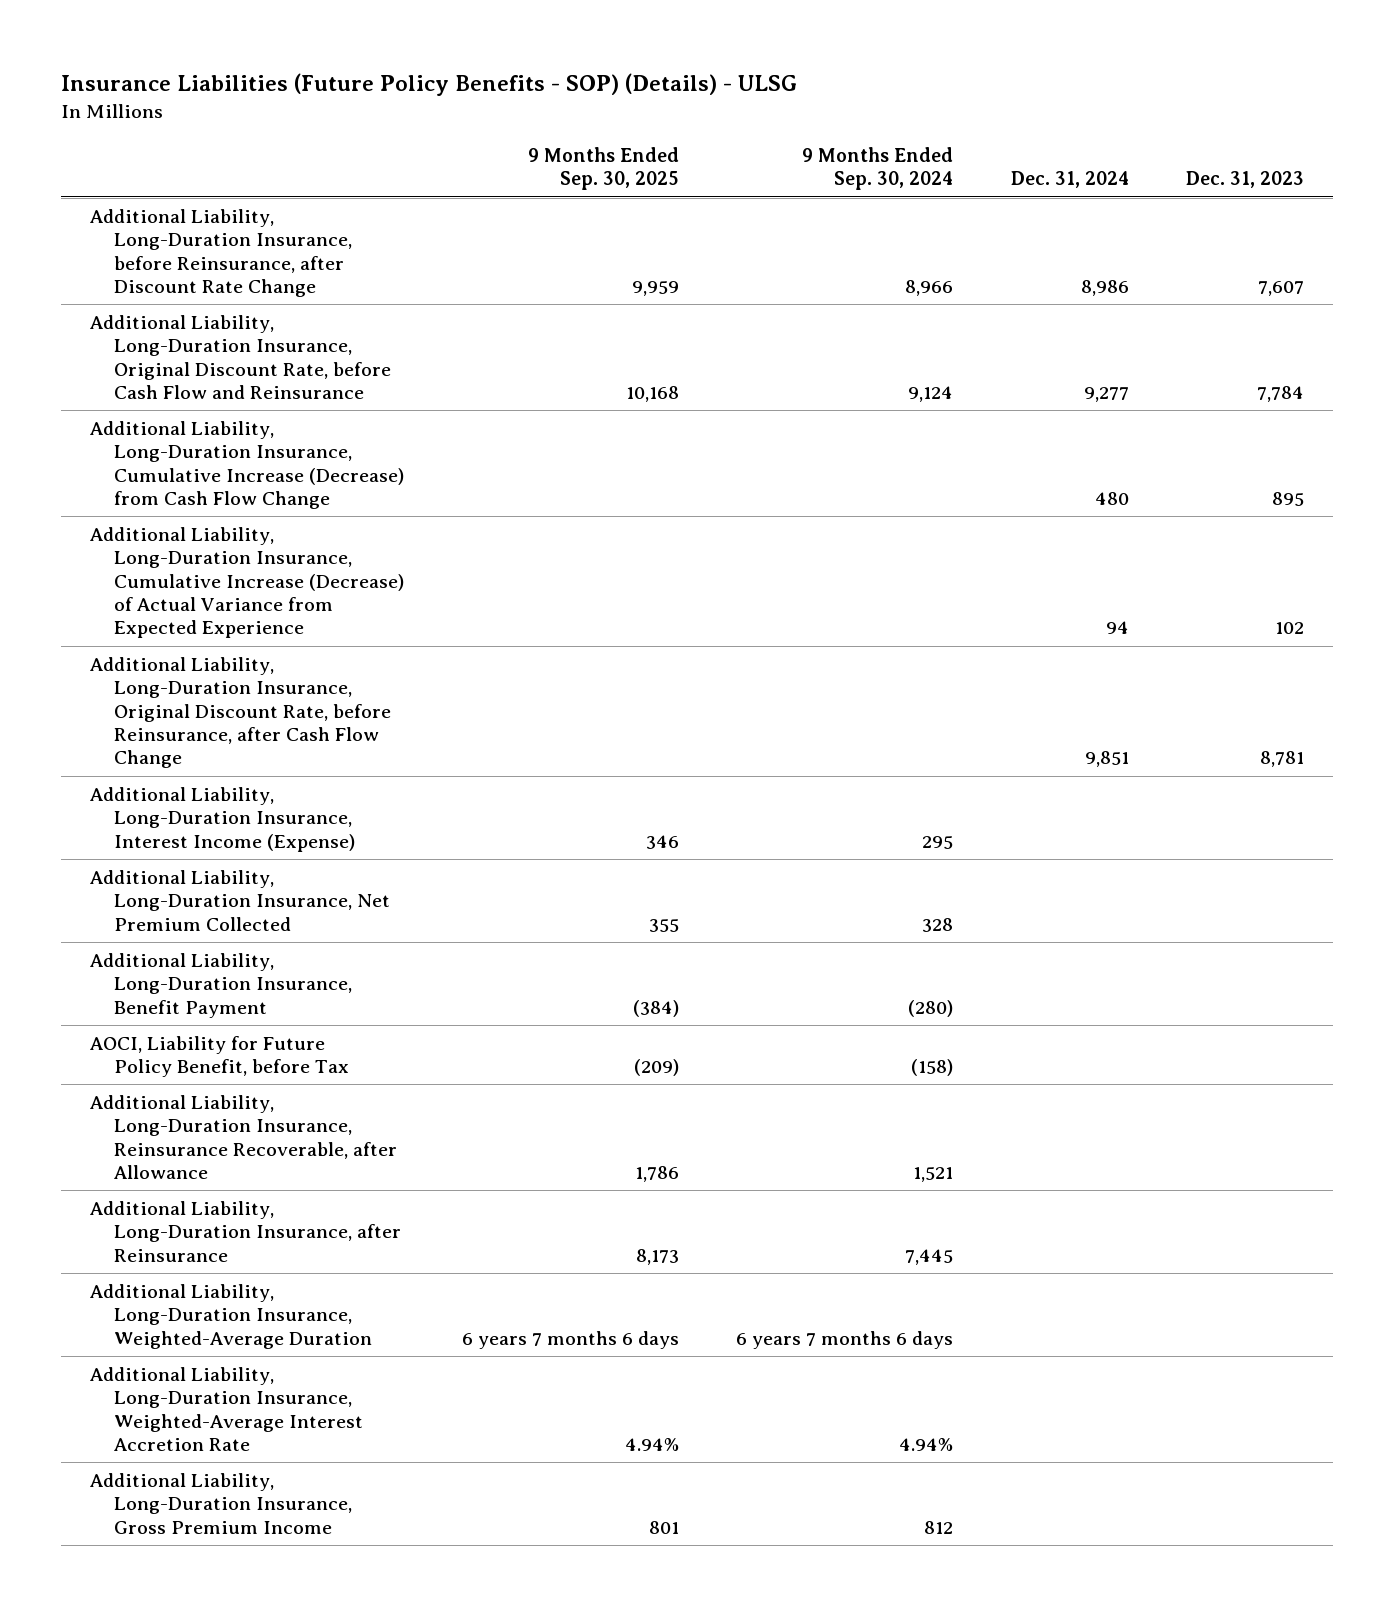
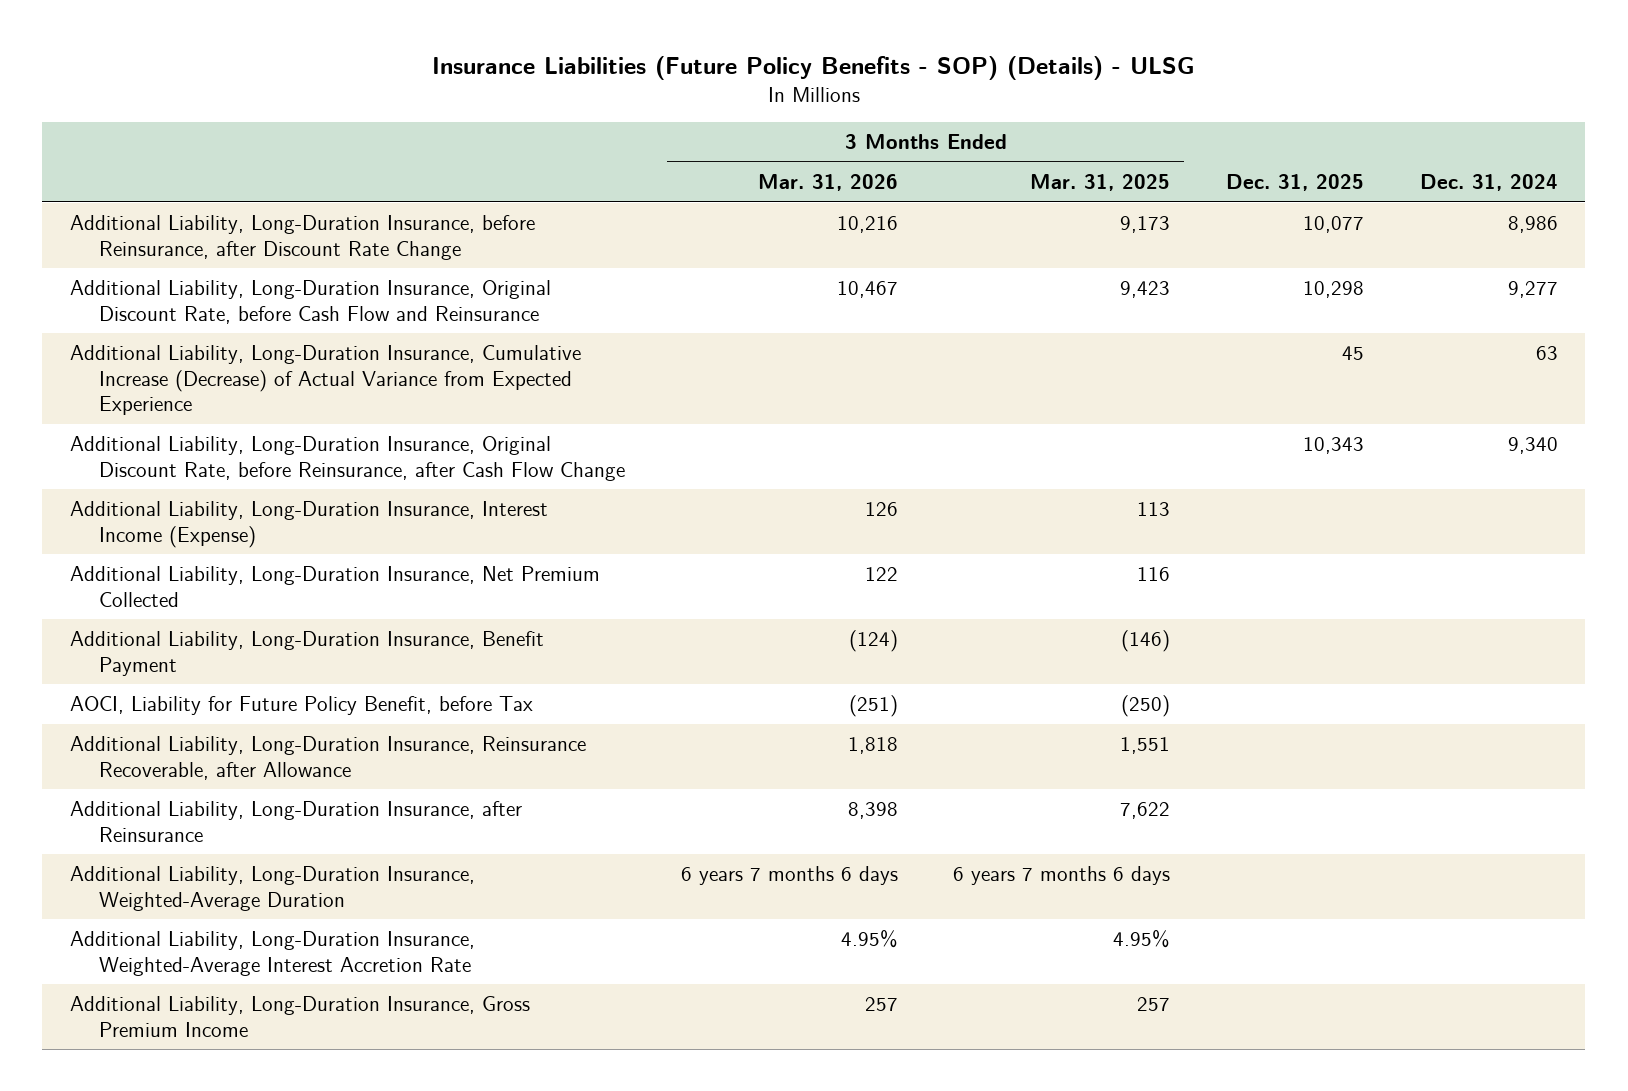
- | 9 Months Ended Sep. 30, 2025 | 9 Months Ended Sep. 30, 2024 | Dec. 31, 2024 | Dec. 31, 2023
+ | 3 Months Ended Mar. 31, 2026 | 3 Months Ended Mar. 31, 2025 | Dec. 31, 2025 | Dec. 31, 2024
- Additional Liability, Long-Duration Insurance, Cumulative Increase (Decrease) from Cash Flow Change | | | 480 | 895
- Additional Liability, Long-Duration Insurance, Cumulative Increase (Decrease) of Actual Variance from Expected Experience | | | 94 | 102
- Additional Liability, Long-Duration Insurance, Original Discount Rate, before Reinsurance, after Cash Flow Change | | | 9,851 | 8,781
+ Additional Liability, Long-Duration Insurance, Cumulative Increase (Decrease) of Actual Variance from Expected Experience | | | 45 | 63
+ Additional Liability, Long-Duration Insurance, Original Discount Rate, before Reinsurance, after Cash Flow Change | | | 10,343 | 9,340

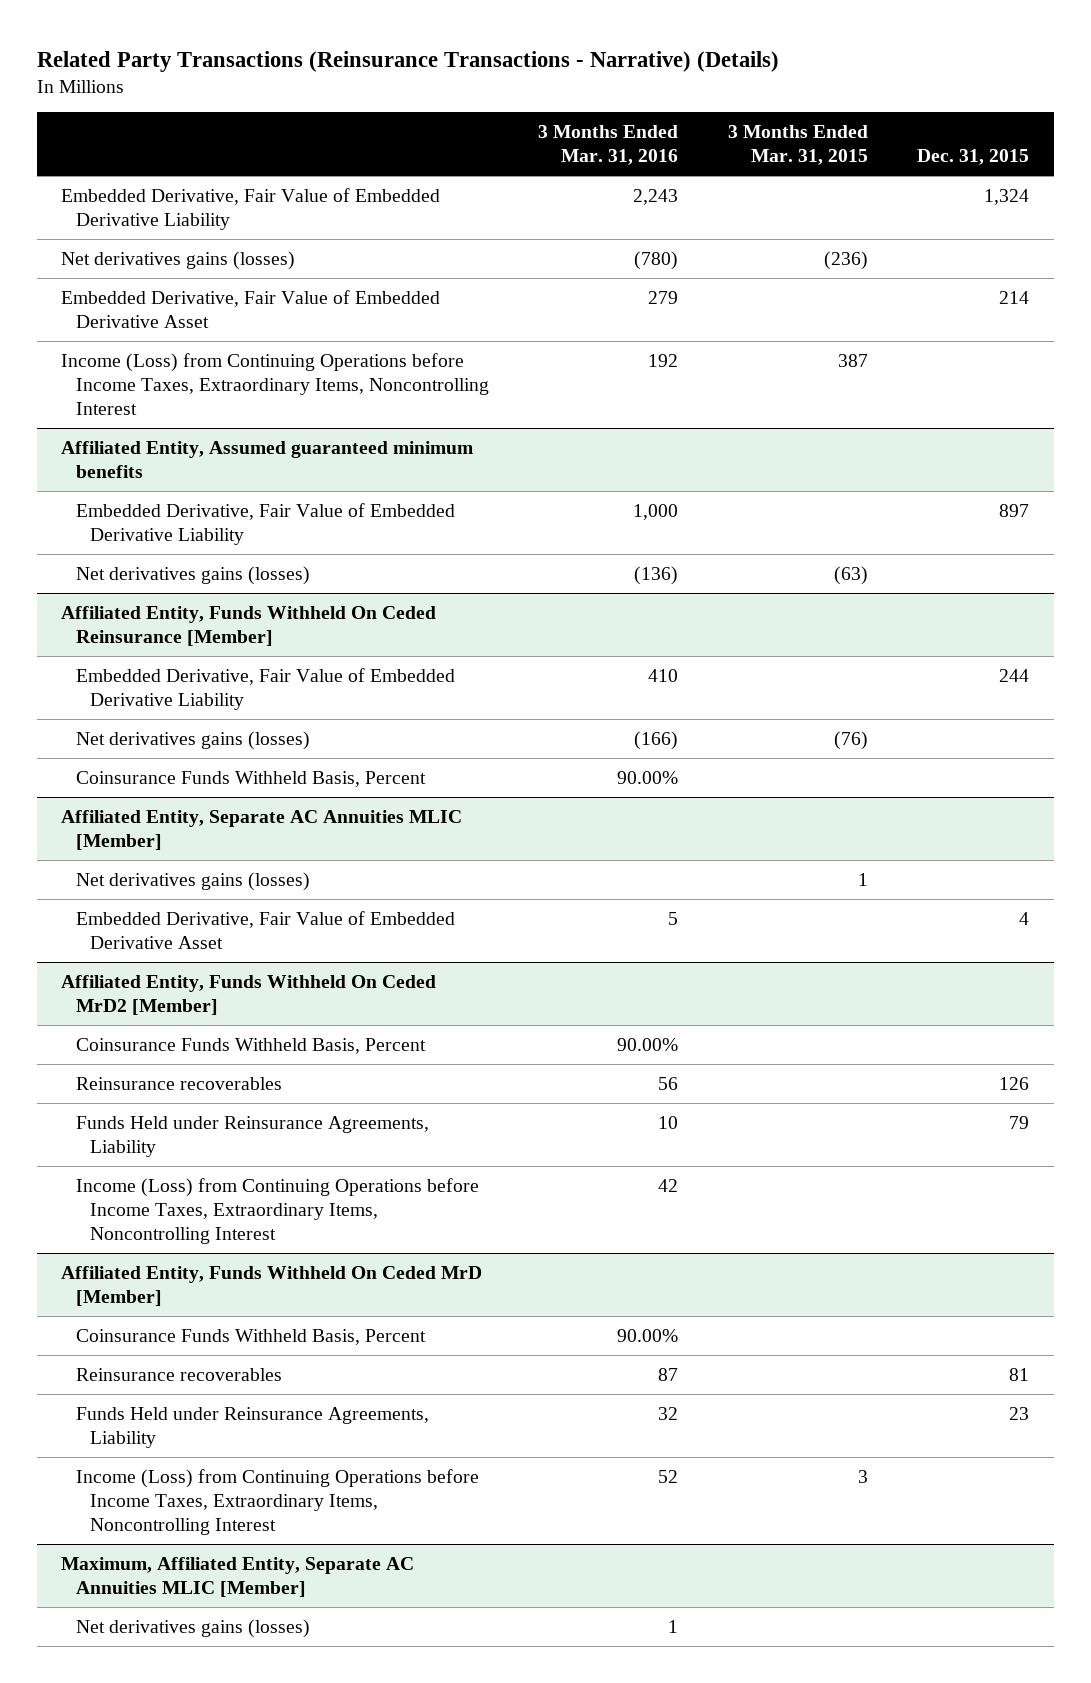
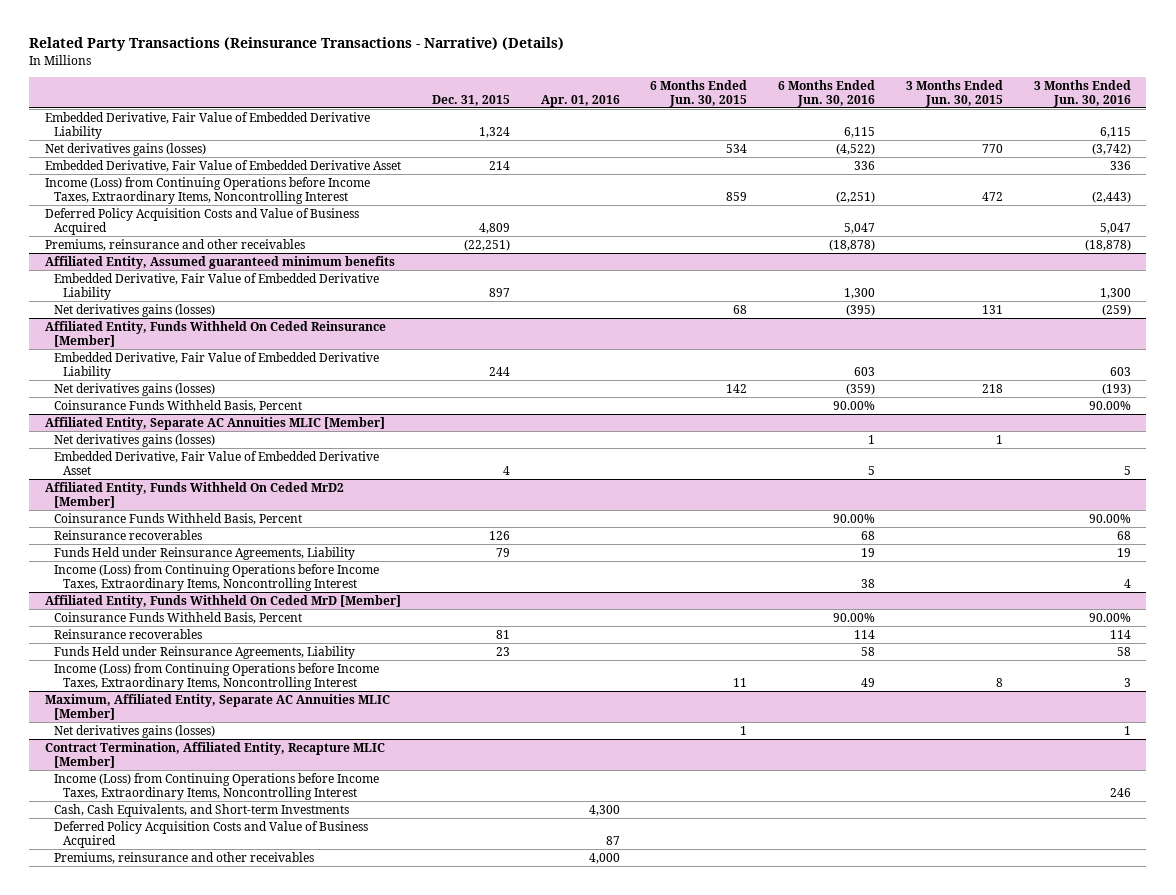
- | 3 Months Ended Mar. 31, 2016 | 3 Months Ended Mar. 31, 2015 | Dec. 31, 2015
+ | Dec. 31, 2015 | Apr. 01, 2016 | 6 Months Ended Jun. 30, 2015 | 6 Months Ended Jun. 30, 2016 | 3 Months Ended Jun. 30, 2015 | 3 Months Ended Jun. 30, 2016
+ Deferred Policy Acquisition Costs and Value of Business Acquired | 4,809 | | | 5,047 | | 5,047
+ Premiums, reinsurance and other receivables | (22,251) | | | (18,878) | | (18,878)
+ Contract Termination, Affiliated Entity, Recapture MLIC [Member]
+ Income (Loss) from Continuing Operations before Income Taxes, Extraordinary Items, Noncontrolling Interest | | | | | | 246
+ Cash, Cash Equivalents, and Short-term Investments | | 4,300 | | | |
+ Deferred Policy Acquisition Costs and Value of Business Acquired | | 87 | | | |
+ Premiums, reinsurance and other receivables | | 4,000 | | | |

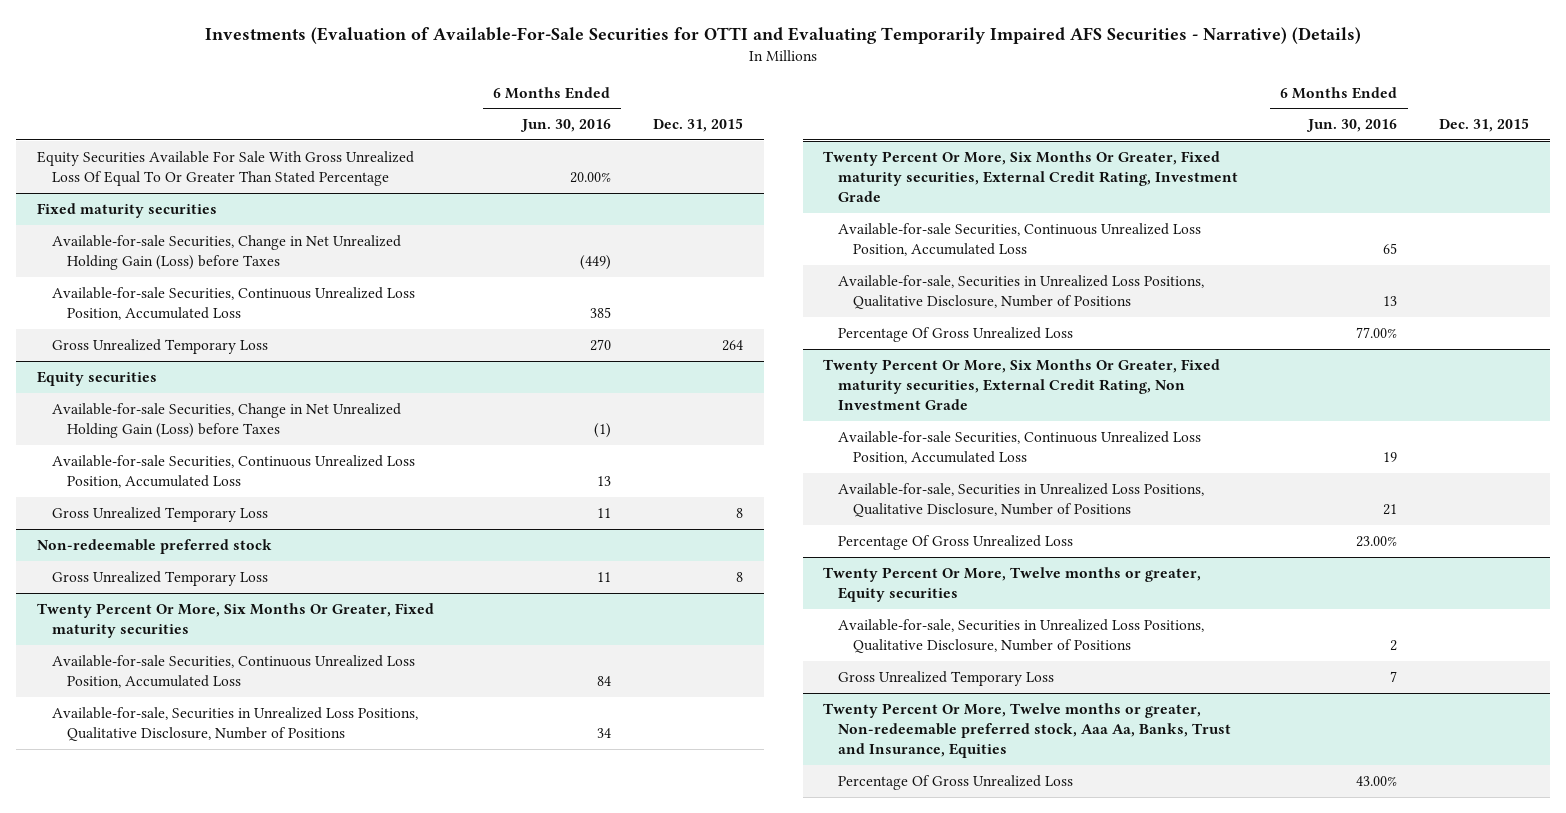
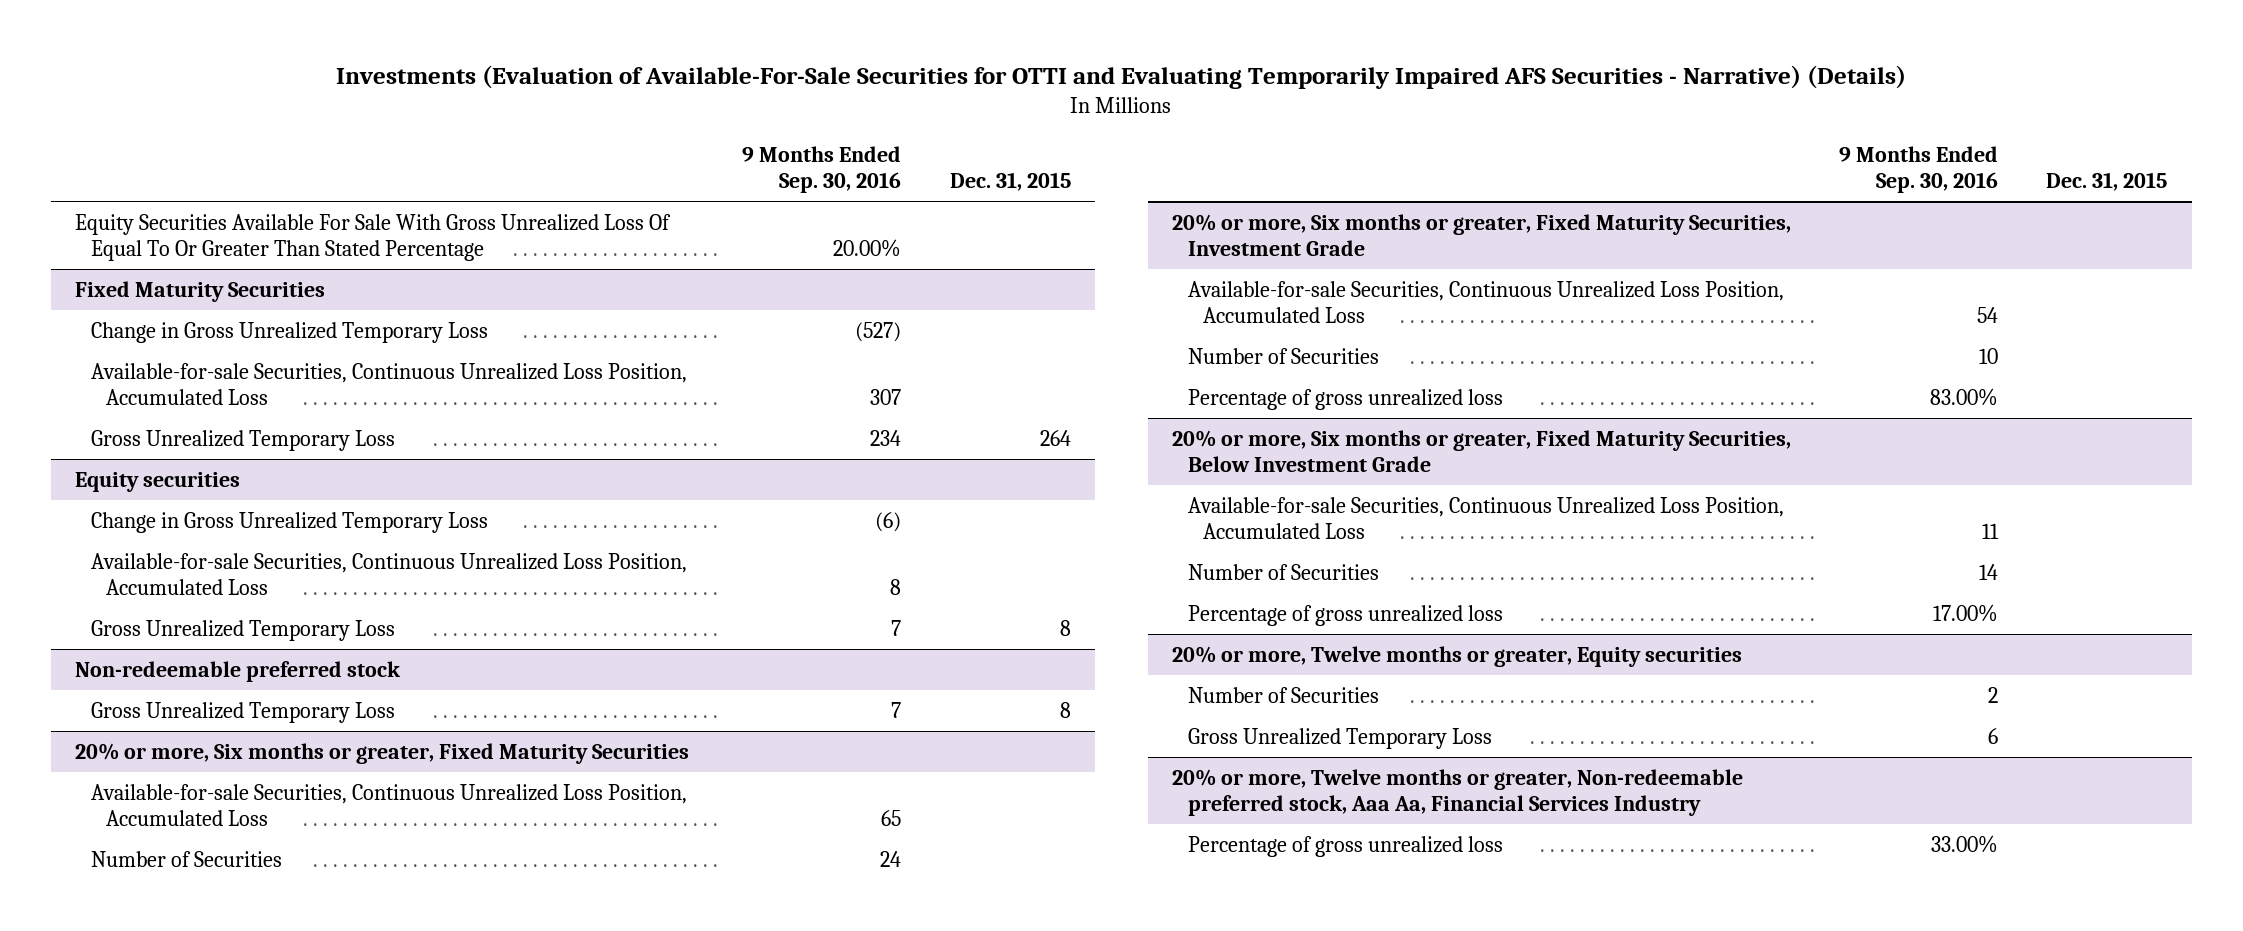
- | 6 Months Ended Jun. 30, 2016 | Dec. 31, 2015
+ | 9 Months Ended Sep. 30, 2016 | Dec. 31, 2015
- Fixed maturity securities
- Available-for-sale Securities, Change in Net Unrealized Holding Gain (Loss) before Taxes | (449) |
+ Fixed Maturity Securities
+ Change in Gross Unrealized Temporary Loss | (527) |
@ Equity securities
- Available-for-sale Securities, Change in Net Unrealized Holding Gain (Loss) before Taxes | (1) |
+ Change in Gross Unrealized Temporary Loss | (6) |
- Twenty Percent Or More, Six Months Or Greater, Fixed maturity securities
+ 20% or more, Six months or greater, Fixed Maturity Securities
- Available-for-sale, Securities in Unrealized Loss Positions, Qualitative Disclosure, Number of Positions | 34 |
- Twenty Percent Or More, Six Months Or Greater, Fixed maturity securities, External Credit Rating, Investment Grade
+ Number of Securities | 24 |
+ 20% or more, Six months or greater, Fixed Maturity Securities, Investment Grade
- Available-for-sale, Securities in Unrealized Loss Positions, Qualitative Disclosure, Number of Positions | 13 |
- Percentage Of Gross Unrealized Loss | 77.00% |
- Twenty Percent Or More, Six Months Or Greater, Fixed maturity securities, External Credit Rating, Non Investment Grade
+ Number of Securities | 10 |
+ Percentage of gross unrealized loss | 83.00% |
+ 20% or more, Six months or greater, Fixed Maturity Securities, Below Investment Grade
- Available-for-sale, Securities in Unrealized Loss Positions, Qualitative Disclosure, Number of Positions | 21 |
- Percentage Of Gross Unrealized Loss | 23.00% |
- Twenty Percent Or More, Twelve months or greater, Equity securities
- Available-for-sale, Securities in Unrealized Loss Positions, Qualitative Disclosure, Number of Positions | 2 |
+ Number of Securities | 14 |
+ Percentage of gross unrealized loss | 17.00% |
+ 20% or more, Twelve months or greater, Equity securities
+ Number of Securities | 2 |
- Twenty Percent Or More, Twelve months or greater, Non-redeemable preferred stock, Aaa Aa, Banks, Trust and Insurance, Equities
- Percentage Of Gross Unrealized Loss | 43.00% |
+ 20% or more, Twelve months or greater, Non-redeemable preferred stock, Aaa Aa, Financial Services Industry
+ Percentage of gross unrealized loss | 33.00% |

